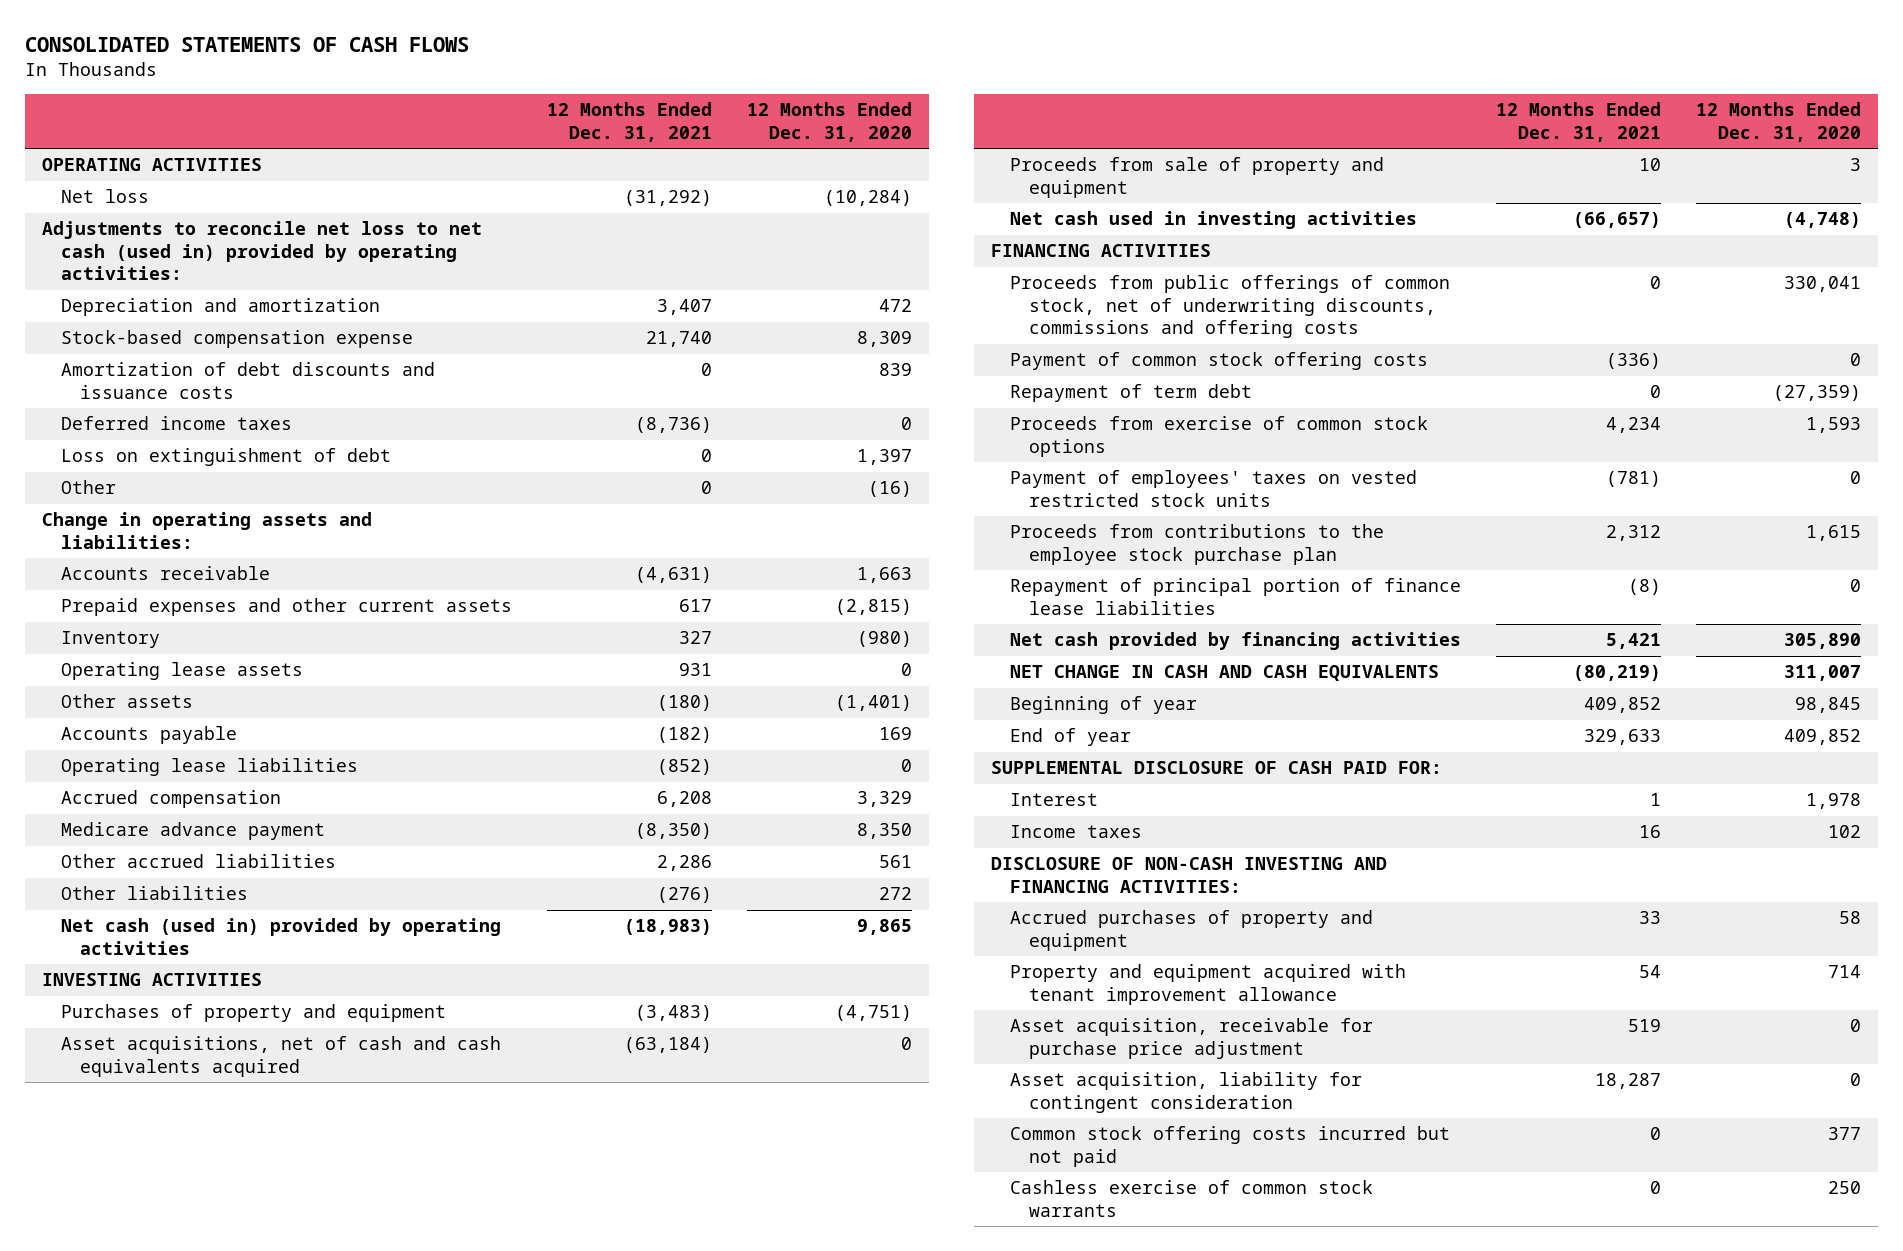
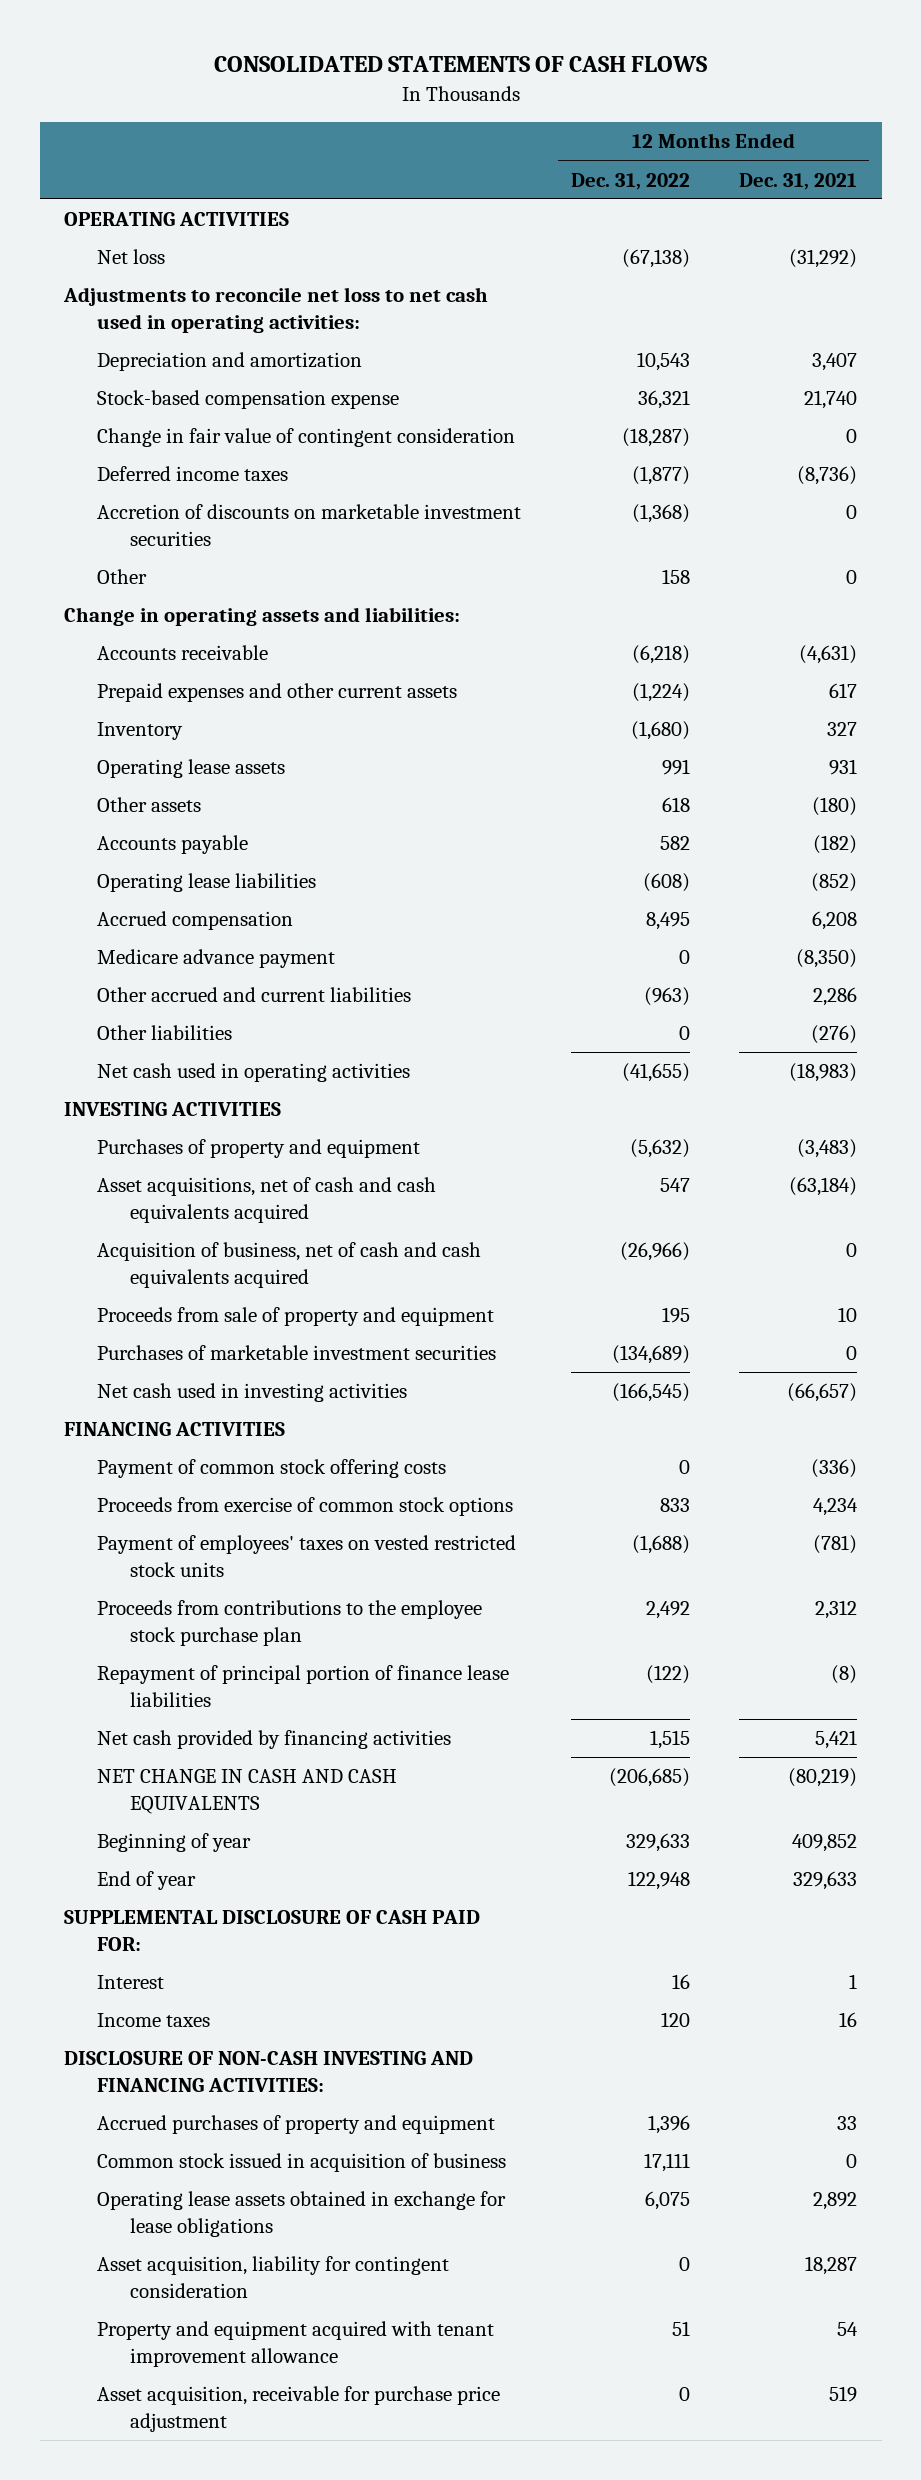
- | 12 Months Ended Dec. 31, 2021 | 12 Months Ended Dec. 31, 2020
+ | 12 Months Ended Dec. 31, 2022 | 12 Months Ended Dec. 31, 2021
- Adjustments to reconcile net loss to net cash (used in) provided by operating activities:
+ Adjustments to reconcile net loss to net cash used in operating activities:
- Amortization of debt discounts and issuance costs | 0 | 839
+ Change in fair value of contingent consideration | (18,287) | 0
- Loss on extinguishment of debt | 0 | 1,397
+ Accretion of discounts on marketable investment securities | (1,368) | 0
- Other accrued liabilities | 2,286 | 561
+ Other accrued and current liabilities | (963) | 2,286
- Net cash (used in) provided by operating activities | (18,983) | 9,865
+ Net cash used in operating activities | (41,655) | (18,983)
+ Acquisition of business, net of cash and cash equivalents acquired | (26,966) | 0
+ Purchases of marketable investment securities | (134,689) | 0
- Proceeds from public offerings of common stock, net of underwriting discounts, commissions and offering costs | 0 | 330,041
- Repayment of term debt | 0 | (27,359)
+ Common stock issued in acquisition of business | 17,111 | 0
+ Operating lease assets obtained in exchange for lease obligations | 6,075 | 2,892
moved up: Asset acquisition, liability for contingent consideration | 0 | 18,287
- Common stock offering costs incurred but not paid | 0 | 377
- Cashless exercise of common stock warrants | 0 | 250

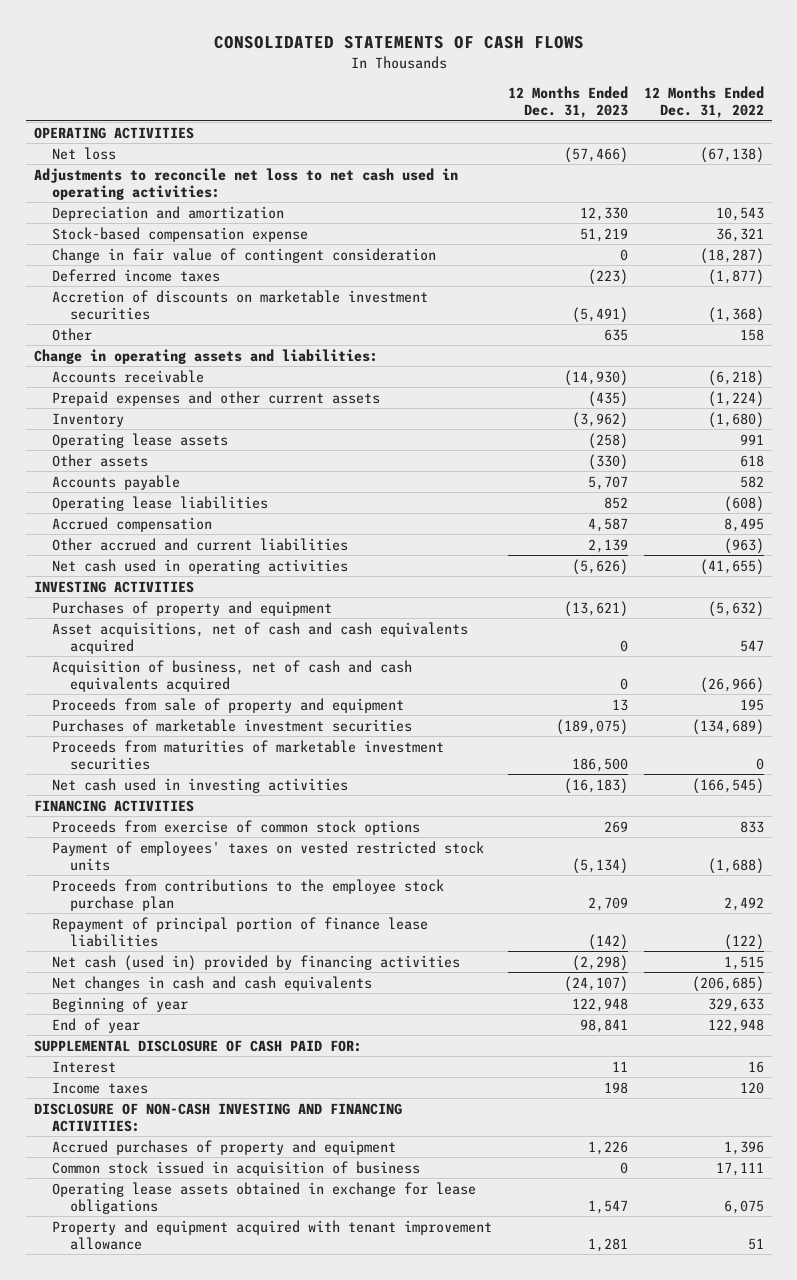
- | 12 Months Ended Dec. 31, 2022 | 12 Months Ended Dec. 31, 2021
+ | 12 Months Ended Dec. 31, 2023 | 12 Months Ended Dec. 31, 2022
- Medicare advance payment | 0 | (8,350)
- Other liabilities | 0 | (276)
+ Proceeds from maturities of marketable investment securities | 186,500 | 0
- Payment of common stock offering costs | 0 | (336)
- Net cash provided by financing activities | 1,515 | 5,421
- NET CHANGE IN CASH AND CASH EQUIVALENTS | (206,685) | (80,219)
+ Net cash (used in) provided by financing activities | (2,298) | 1,515
+ Net changes in cash and cash equivalents | (24,107) | (206,685)
- Asset acquisition, liability for contingent consideration | 0 | 18,287
- Asset acquisition, receivable for purchase price adjustment | 0 | 519

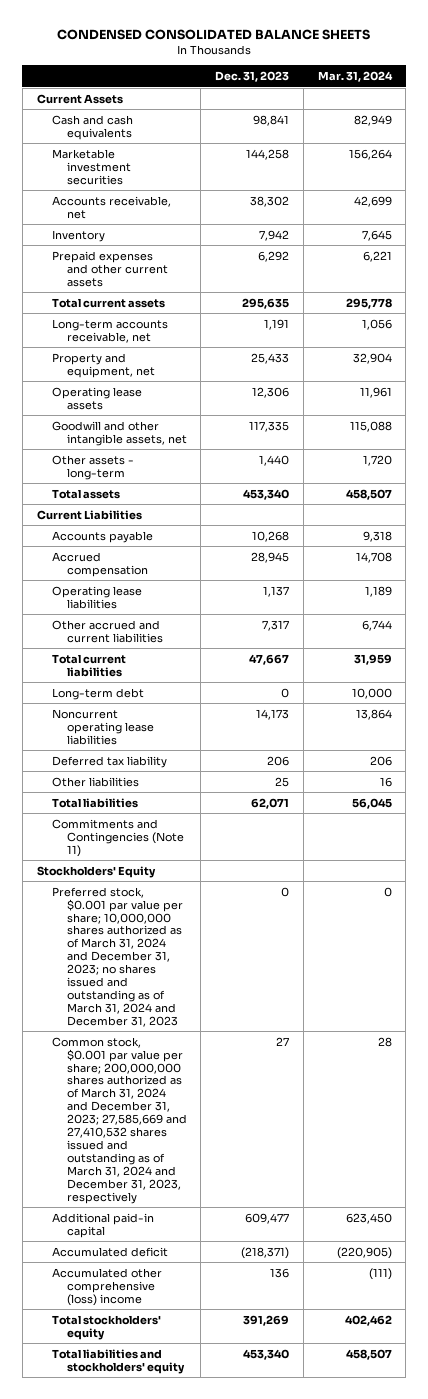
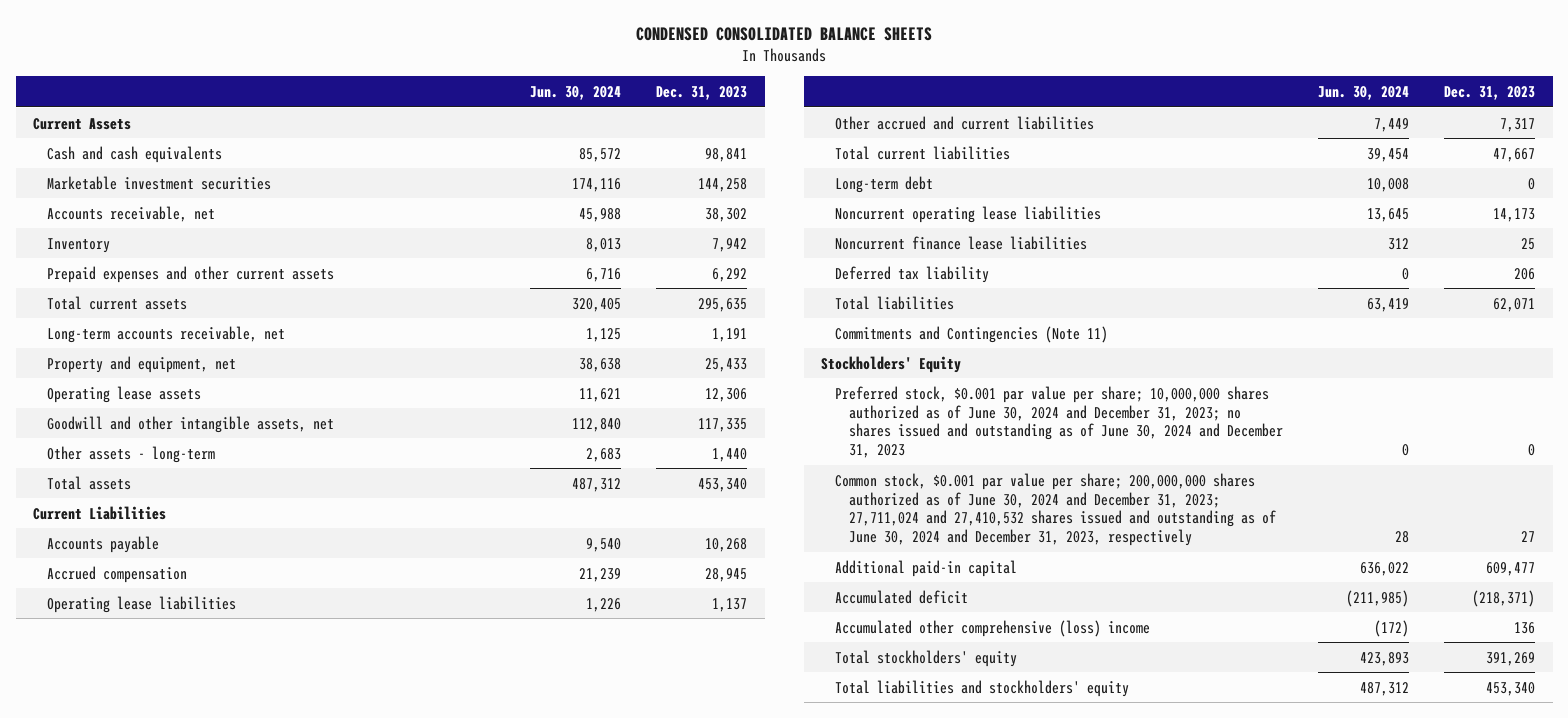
- | Dec. 31, 2023 | Mar. 31, 2024
+ | Jun. 30, 2024 | Dec. 31, 2023
+ Noncurrent finance lease liabilities | 312 | 25
- Other liabilities | 25 | 16
- Preferred stock, $0.001 par value per share; 10,000,000 shares authorized as of March 31, 2024 and December 31, 2023; no shares issued and outstanding as of March 31, 2024 and December 31, 2023 | 0 | 0
- Common stock, $0.001 par value per share; 200,000,000 shares authorized as of March 31, 2024 and December 31, 2023; 27,585,669 and 27,410,532 shares issued and outstanding as of March 31, 2024 and December 31, 2023, respectively | 27 | 28
+ Preferred stock, $0.001 par value per share; 10,000,000 shares authorized as of June 30, 2024 and December 31, 2023; no shares issued and outstanding as of June 30, 2024 and December 31, 2023 | 0 | 0
+ Common stock, $0.001 par value per share; 200,000,000 shares authorized as of June 30, 2024 and December 31, 2023; 27,711,024 and 27,410,532 shares issued and outstanding as of June 30, 2024 and December 31, 2023, respectively | 28 | 27

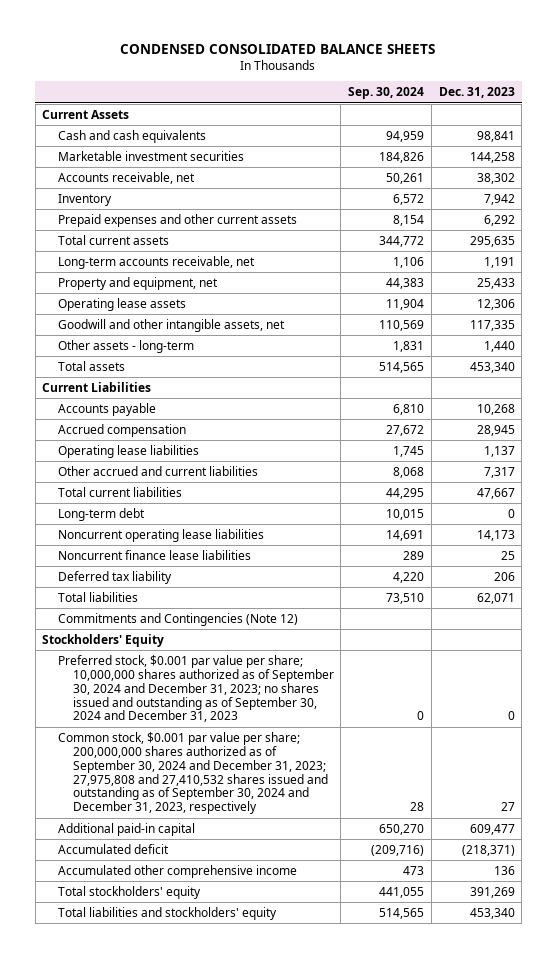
- | Jun. 30, 2024 | Dec. 31, 2023
+ | Sep. 30, 2024 | Dec. 31, 2023
- Commitments and Contingencies (Note 11)
+ Commitments and Contingencies (Note 12)
- Preferred stock, $0.001 par value per share; 10,000,000 shares authorized as of June 30, 2024 and December 31, 2023; no shares issued and outstanding as of June 30, 2024 and December 31, 2023 | 0 | 0
- Common stock, $0.001 par value per share; 200,000,000 shares authorized as of June 30, 2024 and December 31, 2023; 27,711,024 and 27,410,532 shares issued and outstanding as of June 30, 2024 and December 31, 2023, respectively | 28 | 27
+ Preferred stock, $0.001 par value per share; 10,000,000 shares authorized as of September 30, 2024 and December 31, 2023; no shares issued and outstanding as of September 30, 2024 and December 31, 2023 | 0 | 0
+ Common stock, $0.001 par value per share; 200,000,000 shares authorized as of September 30, 2024 and December 31, 2023; 27,975,808 and 27,410,532 shares issued and outstanding as of September 30, 2024 and December 31, 2023, respectively | 28 | 27
- Accumulated other comprehensive (loss) income | (172) | 136
+ Accumulated other comprehensive income | 473 | 136

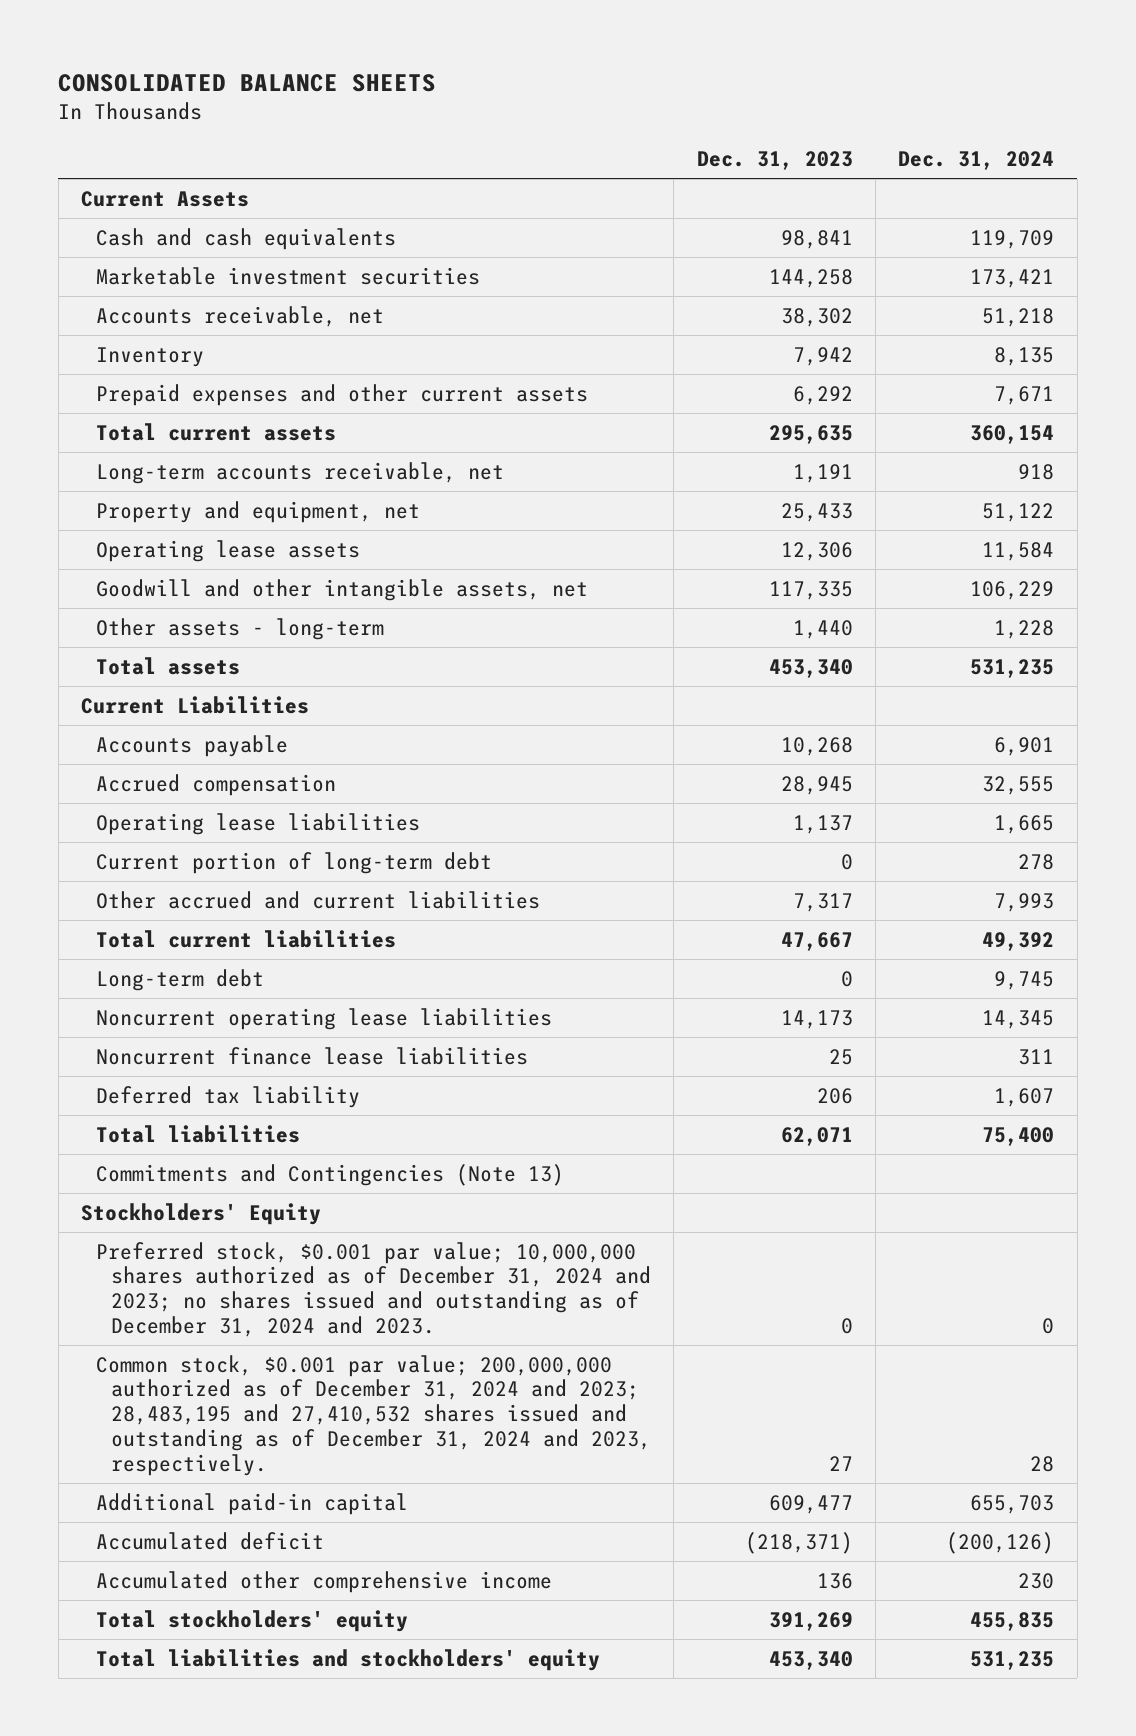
- CONDENSED CONSOLIDATED BALANCE SHEETS
+ CONSOLIDATED BALANCE SHEETS
- | Sep. 30, 2024 | Dec. 31, 2023
+ | Dec. 31, 2023 | Dec. 31, 2024
+ Current portion of long-term debt | 0 | 278
- Commitments and Contingencies (Note 12)
+ Commitments and Contingencies (Note 13)
- Preferred stock, $0.001 par value per share; 10,000,000 shares authorized as of September 30, 2024 and December 31, 2023; no shares issued and outstanding as of September 30, 2024 and December 31, 2023 | 0 | 0
- Common stock, $0.001 par value per share; 200,000,000 shares authorized as of September 30, 2024 and December 31, 2023; 27,975,808 and 27,410,532 shares issued and outstanding as of September 30, 2024 and December 31, 2023, respectively | 28 | 27
+ Preferred stock, $0.001 par value; 10,000,000 shares authorized as of December 31, 2024 and 2023; no shares issued and outstanding as of December 31, 2024 and 2023. | 0 | 0
+ Common stock, $0.001 par value; 200,000,000 authorized as of December 31, 2024 and 2023; 28,483,195 and 27,410,532 shares issued and outstanding as of December 31, 2024 and 2023, respectively. | 27 | 28

